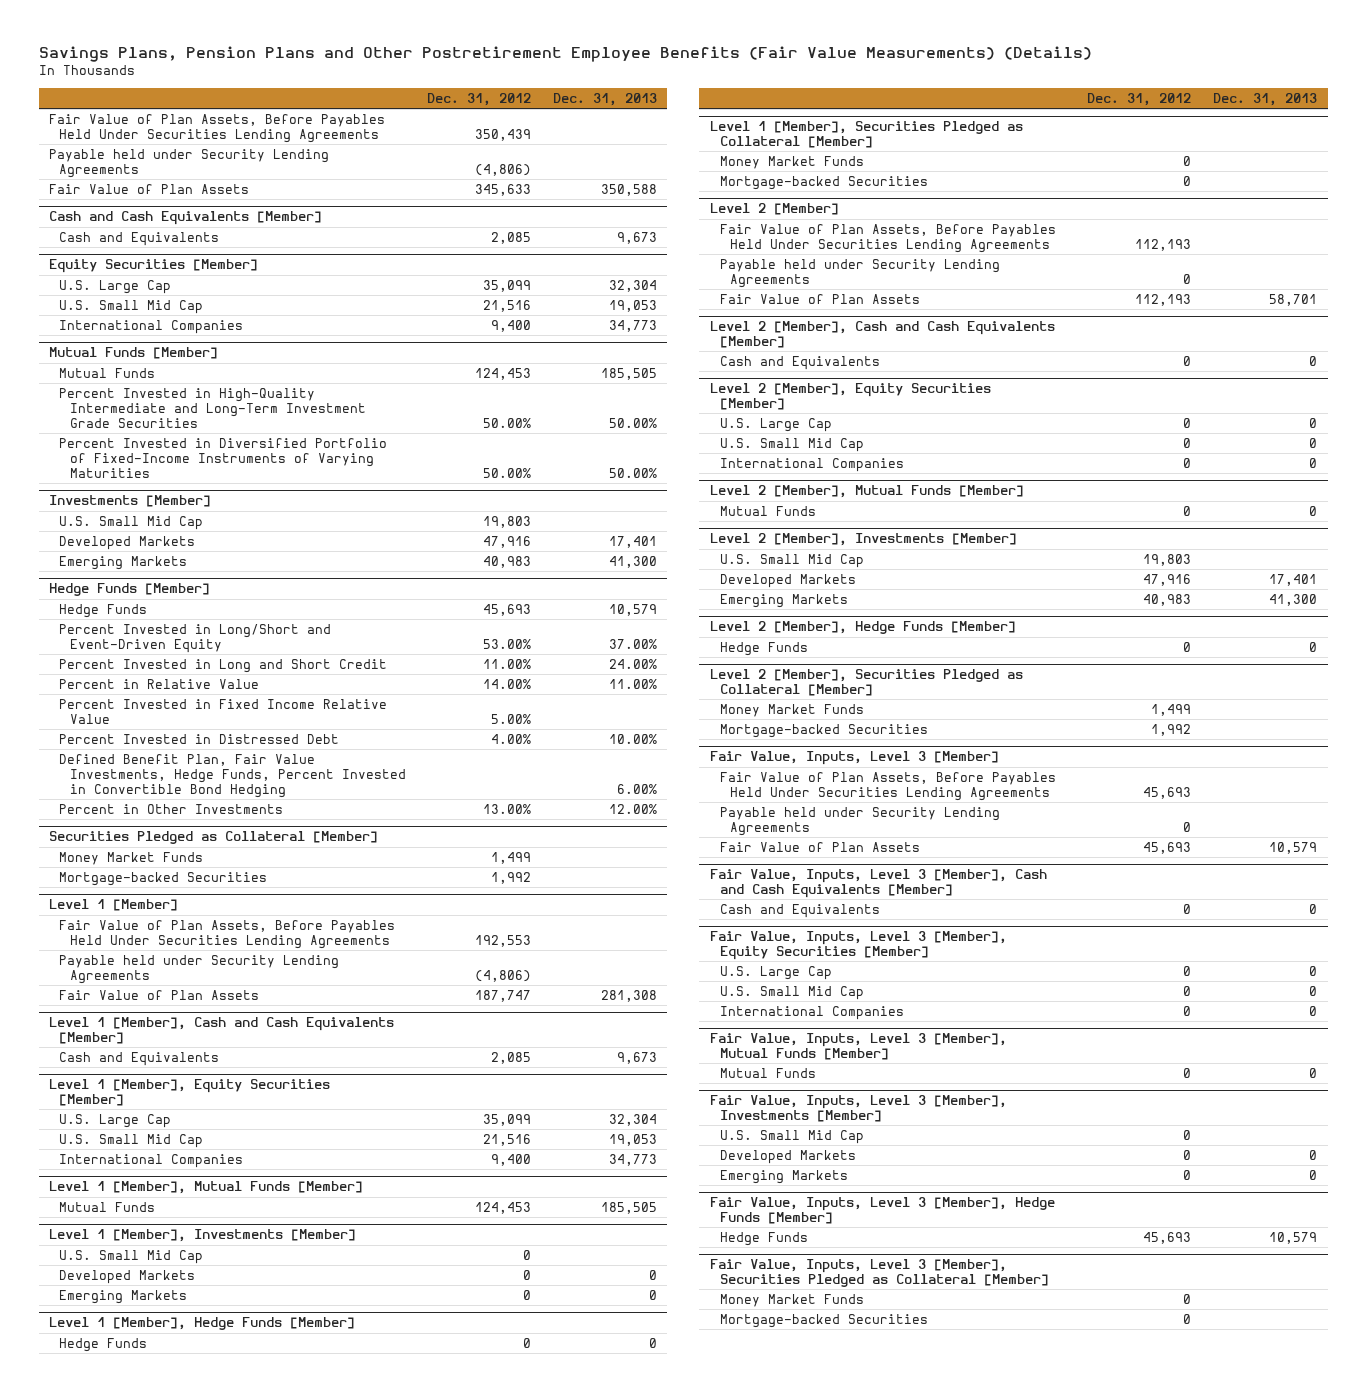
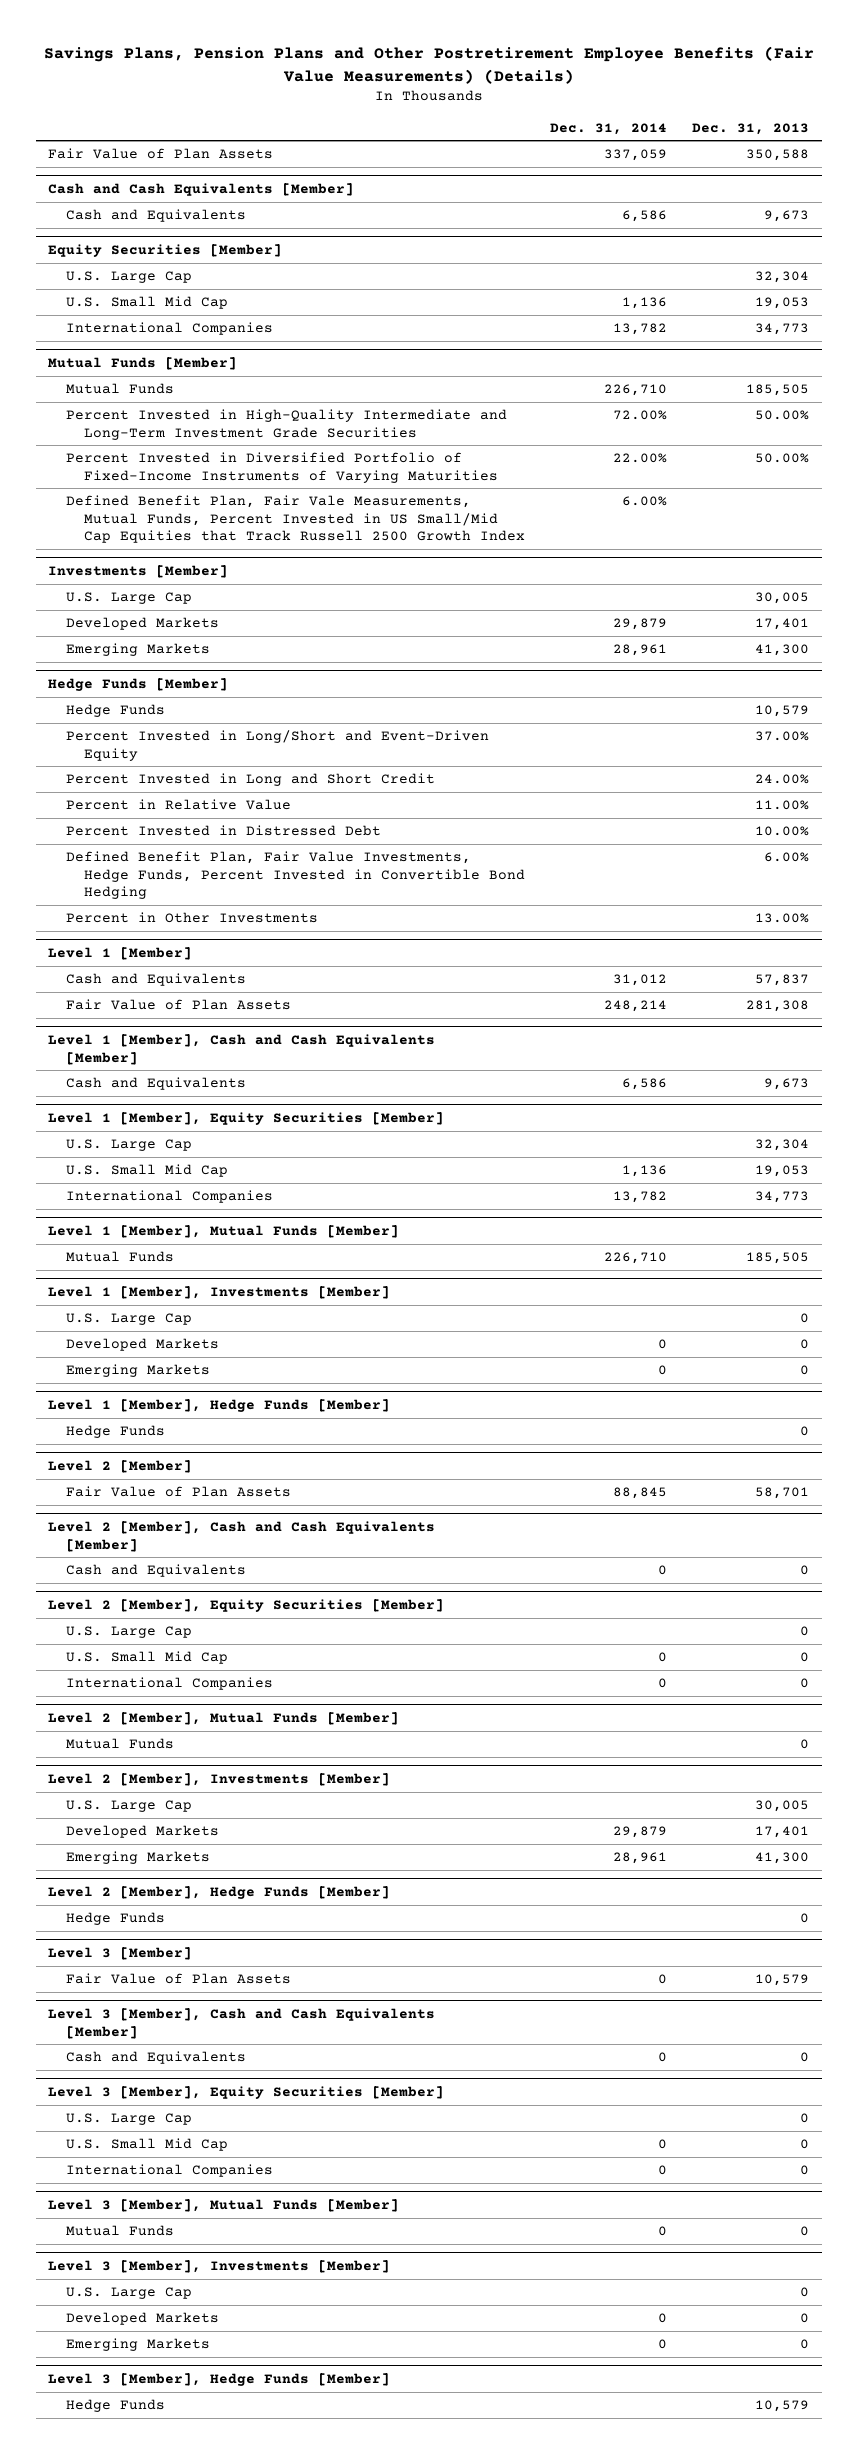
- | Dec. 31, 2012 | Dec. 31, 2013
+ | Dec. 31, 2014 | Dec. 31, 2013
- Fair Value of Plan Assets, Before Payables Held Under Securities Lending Agreements | 350,439 |
- Payable held under Security Lending Agreements | (4,806) |
@ Mutual Funds [Member]
+ Defined Benefit Plan, Fair Vale Measurements, Mutual Funds, Percent Invested in US Small/Mid Cap Equities that Track Russell 2500 Growth Index | 6.00% |
@ Investments [Member]
- U.S. Small Mid Cap | 19,803 |
+ U.S. Large Cap | | 30,005
@ Hedge Funds [Member]
- Percent Invested in Fixed Income Relative Value | 5.00% |
- Percent in Other Investments | 13.00% | 12.00%
- Securities Pledged as Collateral [Member]
- Money Market Funds | 1,499 |
- Mortgage-backed Securities | 1,992 |
@ Hedge Funds [Member]
+ Percent in Other Investments | | 13.00%
@ Level 1 [Member]
- Fair Value of Plan Assets, Before Payables Held Under Securities Lending Agreements | 192,553 |
- Payable held under Security Lending Agreements | (4,806) |
+ Cash and Equivalents | 31,012 | 57,837
@ Level 1 [Member], Investments [Member]
- U.S. Small Mid Cap | 0 |
+ U.S. Large Cap | | 0
- Level 1 [Member], Securities Pledged as Collateral [Member]
- Money Market Funds | 0 |
- Mortgage-backed Securities | 0 |
@ Level 2 [Member]
- Fair Value of Plan Assets, Before Payables Held Under Securities Lending Agreements | 112,193 |
- Payable held under Security Lending Agreements | 0 |
@ Level 2 [Member], Investments [Member]
- U.S. Small Mid Cap | 19,803 |
+ U.S. Large Cap | | 30,005
- Level 2 [Member], Securities Pledged as Collateral [Member]
- Money Market Funds | 1,499 |
- Mortgage-backed Securities | 1,992 |
- Fair Value, Inputs, Level 3 [Member]
- Fair Value of Plan Assets, Before Payables Held Under Securities Lending Agreements | 45,693 |
- Payable held under Security Lending Agreements | 0 |
+ Level 3 [Member]
- Fair Value, Inputs, Level 3 [Member], Cash and Cash Equivalents [Member]
+ Level 3 [Member], Cash and Cash Equivalents [Member]
- Fair Value, Inputs, Level 3 [Member], Equity Securities [Member]
+ Level 3 [Member], Equity Securities [Member]
- Fair Value, Inputs, Level 3 [Member], Mutual Funds [Member]
+ Level 3 [Member], Mutual Funds [Member]
- Fair Value, Inputs, Level 3 [Member], Investments [Member]
- U.S. Small Mid Cap | 0 |
+ Level 3 [Member], Investments [Member]
+ U.S. Large Cap | | 0
- Fair Value, Inputs, Level 3 [Member], Hedge Funds [Member]
+ Level 3 [Member], Hedge Funds [Member]
- Fair Value, Inputs, Level 3 [Member], Securities Pledged as Collateral [Member]
- Money Market Funds | 0 |
- Mortgage-backed Securities | 0 |

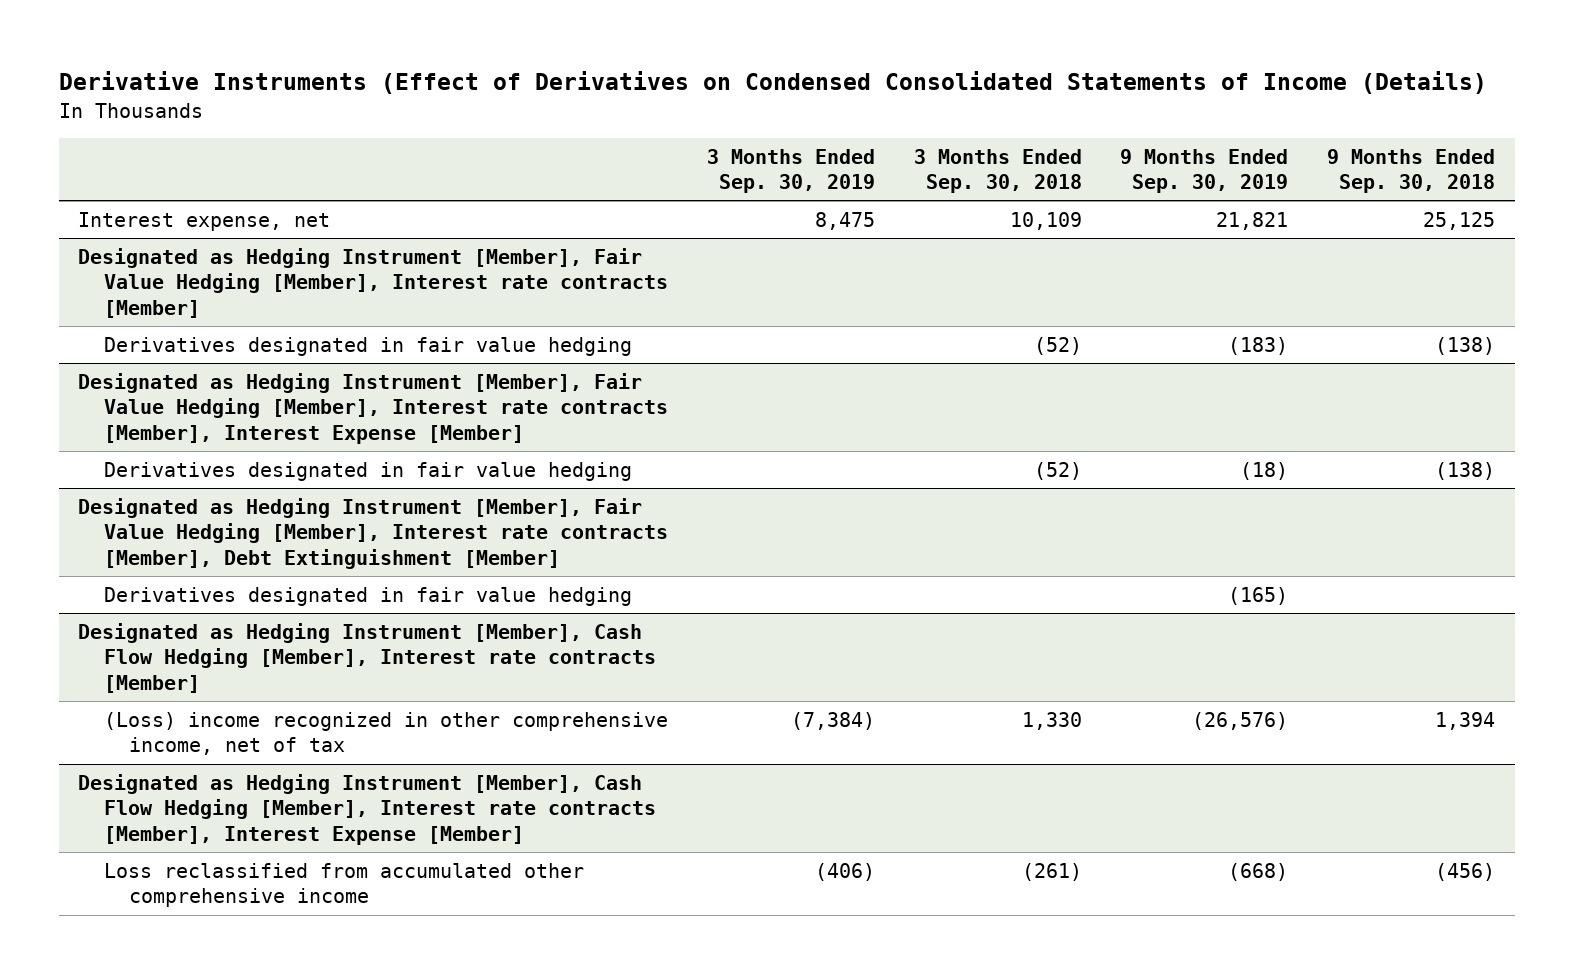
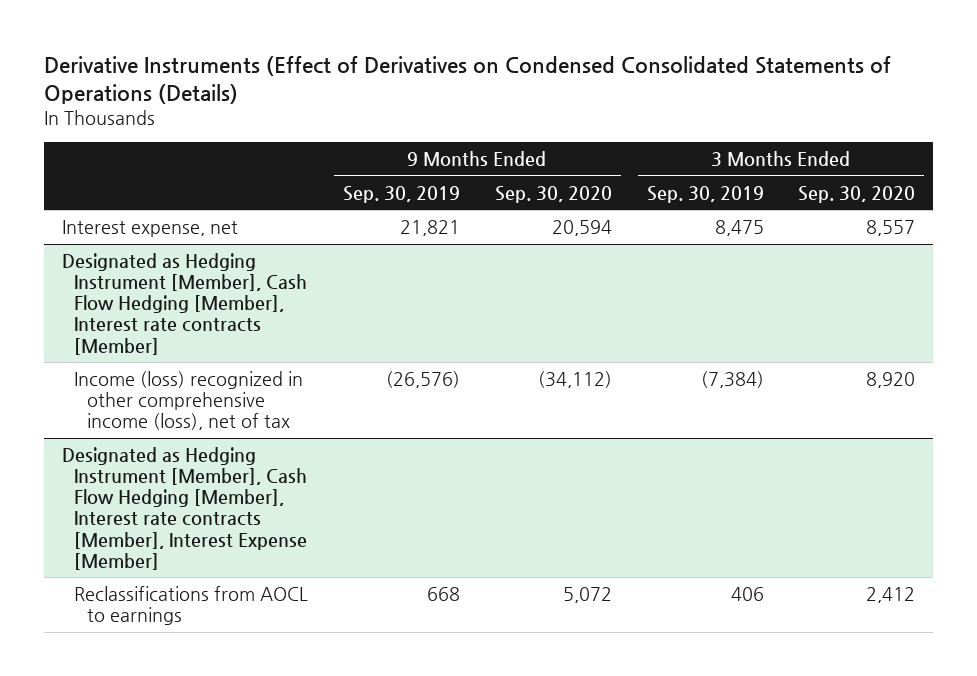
- Derivative Instruments (Effect of Derivatives on Condensed Consolidated Statements of Income (Details)
+ Derivative Instruments (Effect of Derivatives on Condensed Consolidated Statements of Operations (Details)
- | 3 Months Ended Sep. 30, 2019 | 3 Months Ended Sep. 30, 2018 | 9 Months Ended Sep. 30, 2019 | 9 Months Ended Sep. 30, 2018
+ | 9 Months Ended Sep. 30, 2019 | 9 Months Ended Sep. 30, 2020 | 3 Months Ended Sep. 30, 2019 | 3 Months Ended Sep. 30, 2020
- Designated as Hedging Instrument [Member], Fair Value Hedging [Member], Interest rate contracts [Member]
- Derivatives designated in fair value hedging | | (52) | (183) | (138)
- Designated as Hedging Instrument [Member], Fair Value Hedging [Member], Interest rate contracts [Member], Interest Expense [Member]
- Derivatives designated in fair value hedging | | (52) | (18) | (138)
- Designated as Hedging Instrument [Member], Fair Value Hedging [Member], Interest rate contracts [Member], Debt Extinguishment [Member]
- Derivatives designated in fair value hedging | | | (165) |
@ Designated as Hedging Instrument [Member], Cash Flow Hedging [Member], Interest rate contracts [Member]
- (Loss) income recognized in other comprehensive income, net of tax | (7,384) | 1,330 | (26,576) | 1,394
+ Income (loss) recognized in other comprehensive income (loss), net of tax | (26,576) | (34,112) | (7,384) | 8,920
@ Designated as Hedging Instrument [Member], Cash Flow Hedging [Member], Interest rate contracts [Member], Interest Expense [Member]
- Loss reclassified from accumulated other comprehensive income | (406) | (261) | (668) | (456)
+ Reclassifications from AOCL to earnings | 668 | 5,072 | 406 | 2,412

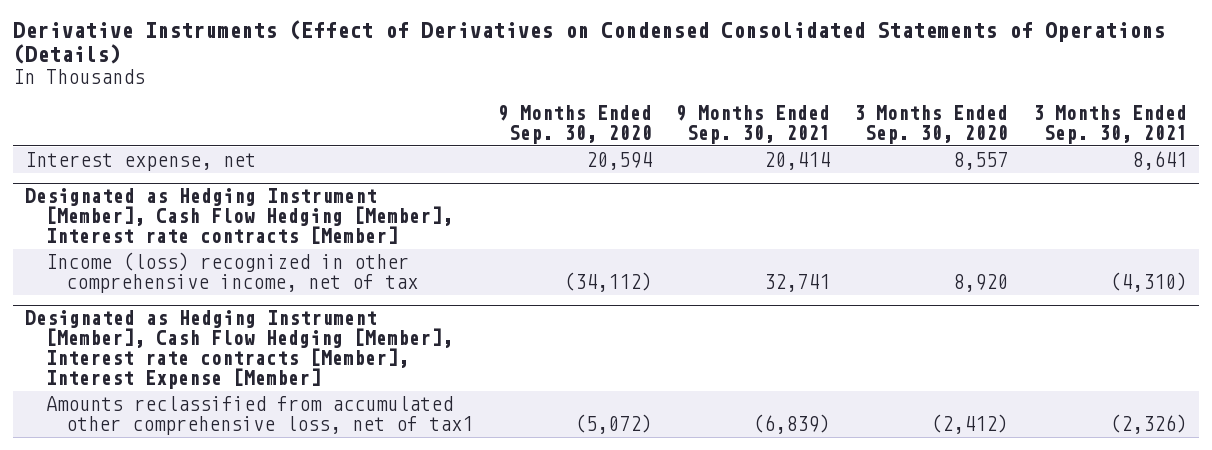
- | 9 Months Ended Sep. 30, 2019 | 9 Months Ended Sep. 30, 2020 | 3 Months Ended Sep. 30, 2019 | 3 Months Ended Sep. 30, 2020
+ | 9 Months Ended Sep. 30, 2020 | 9 Months Ended Sep. 30, 2021 | 3 Months Ended Sep. 30, 2020 | 3 Months Ended Sep. 30, 2021
@ Designated as Hedging Instrument [Member], Cash Flow Hedging [Member], Interest rate contracts [Member]
- Income (loss) recognized in other comprehensive income (loss), net of tax | (26,576) | (34,112) | (7,384) | 8,920
+ Income (loss) recognized in other comprehensive income, net of tax | (34,112) | 32,741 | 8,920 | (4,310)
@ Designated as Hedging Instrument [Member], Cash Flow Hedging [Member], Interest rate contracts [Member], Interest Expense [Member]
- Reclassifications from AOCL to earnings | 668 | 5,072 | 406 | 2,412
+ Amounts reclassified from accumulated other comprehensive loss, net of tax1 | (5,072) | (6,839) | (2,412) | (2,326)

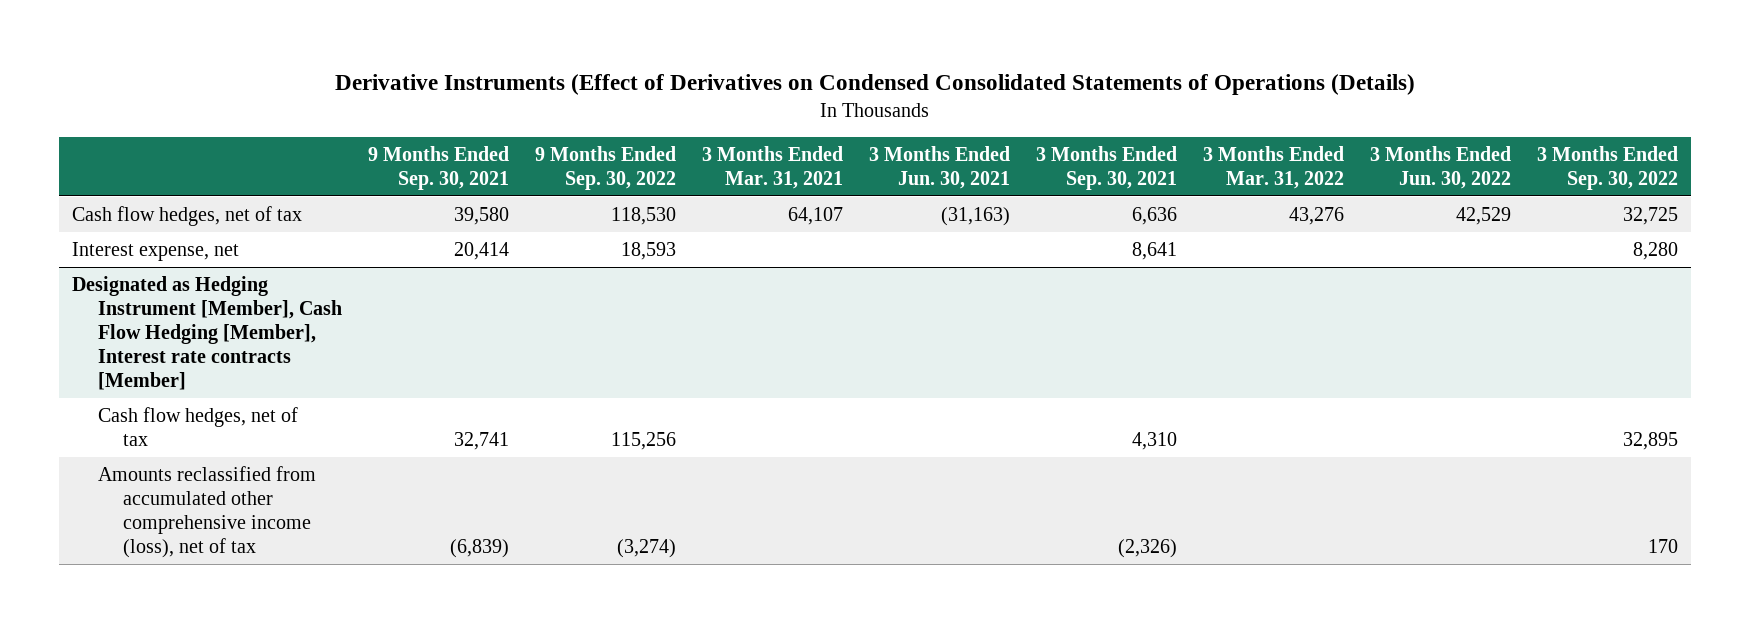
- | 9 Months Ended Sep. 30, 2020 | 9 Months Ended Sep. 30, 2021 | 3 Months Ended Sep. 30, 2020 | 3 Months Ended Sep. 30, 2021
+ | 9 Months Ended Sep. 30, 2021 | 9 Months Ended Sep. 30, 2022 | 3 Months Ended Mar. 31, 2021 | 3 Months Ended Jun. 30, 2021 | 3 Months Ended Sep. 30, 2021 | 3 Months Ended Mar. 31, 2022 | 3 Months Ended Jun. 30, 2022 | 3 Months Ended Sep. 30, 2022
+ Cash flow hedges, net of tax | 39,580 | 118,530 | 64,107 | (31,163) | 6,636 | 43,276 | 42,529 | 32,725
@ Designated as Hedging Instrument [Member], Cash Flow Hedging [Member], Interest rate contracts [Member]
- Income (loss) recognized in other comprehensive income, net of tax | (34,112) | 32,741 | 8,920 | (4,310)
- Designated as Hedging Instrument [Member], Cash Flow Hedging [Member], Interest rate contracts [Member], Interest Expense [Member]
- Amounts reclassified from accumulated other comprehensive loss, net of tax1 | (5,072) | (6,839) | (2,412) | (2,326)
@ Designated as Hedging Instrument [Member], Cash Flow Hedging [Member], Interest rate contracts [Member]
+ Cash flow hedges, net of tax | 32,741 | 115,256 | | | 4,310 | | | 32,895
+ Amounts reclassified from accumulated other comprehensive income (loss), net of tax | (6,839) | (3,274) | | | (2,326) | | | 170

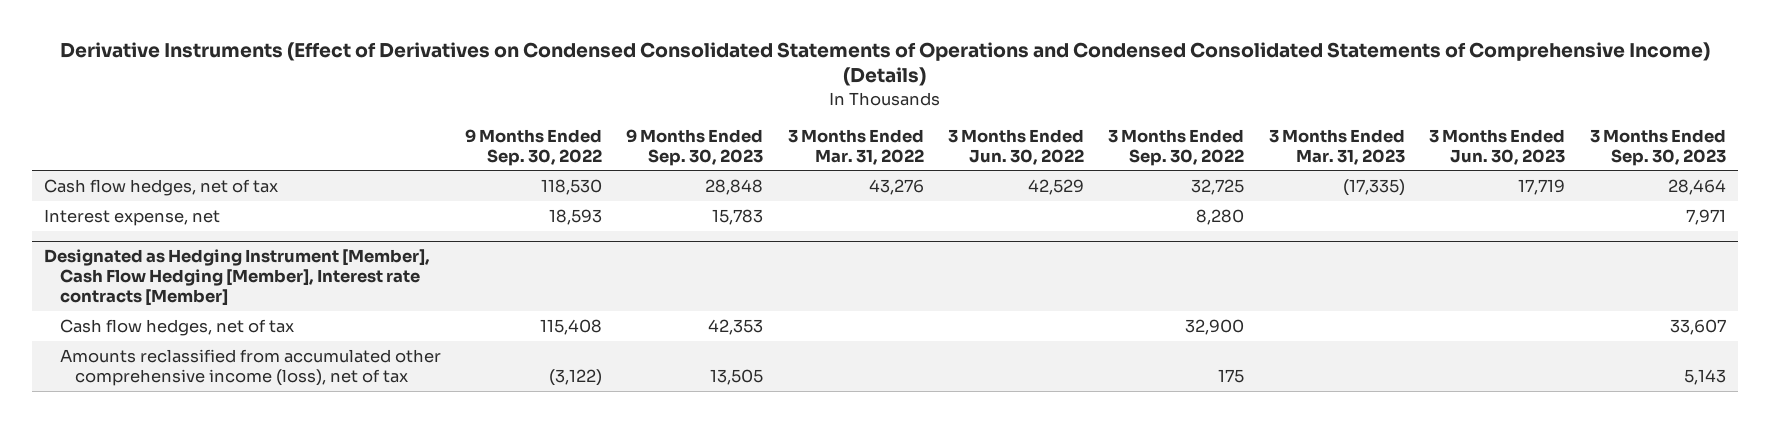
- Derivative Instruments (Effect of Derivatives on Condensed Consolidated Statements of Operations (Details)
+ Derivative Instruments (Effect of Derivatives on Condensed Consolidated Statements of Operations and Condensed Consolidated Statements of Comprehensive Income) (Details)
- | 9 Months Ended Sep. 30, 2021 | 9 Months Ended Sep. 30, 2022 | 3 Months Ended Mar. 31, 2021 | 3 Months Ended Jun. 30, 2021 | 3 Months Ended Sep. 30, 2021 | 3 Months Ended Mar. 31, 2022 | 3 Months Ended Jun. 30, 2022 | 3 Months Ended Sep. 30, 2022
+ | 9 Months Ended Sep. 30, 2022 | 9 Months Ended Sep. 30, 2023 | 3 Months Ended Mar. 31, 2022 | 3 Months Ended Jun. 30, 2022 | 3 Months Ended Sep. 30, 2022 | 3 Months Ended Mar. 31, 2023 | 3 Months Ended Jun. 30, 2023 | 3 Months Ended Sep. 30, 2023
@ Designated as Hedging Instrument [Member], Cash Flow Hedging [Member], Interest rate contracts [Member]
- Cash flow hedges, net of tax | 32,741 | 115,256 | | | 4,310 | | | 32,895
- Amounts reclassified from accumulated other comprehensive income (loss), net of tax | (6,839) | (3,274) | | | (2,326) | | | 170
+ Cash flow hedges, net of tax | 115,408 | 42,353 | | | 32,900 | | | 33,607
+ Amounts reclassified from accumulated other comprehensive income (loss), net of tax | (3,122) | 13,505 | | | 175 | | | 5,143

